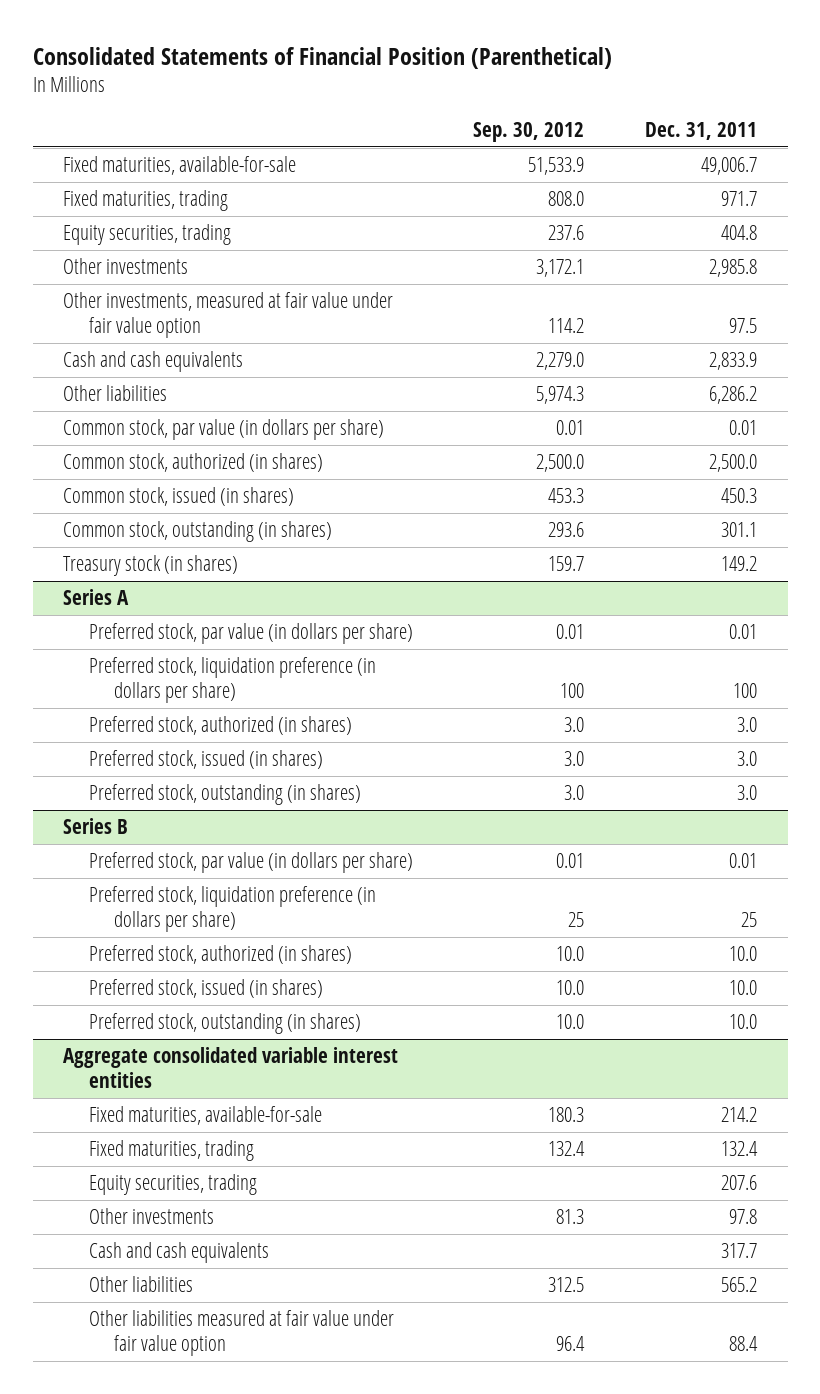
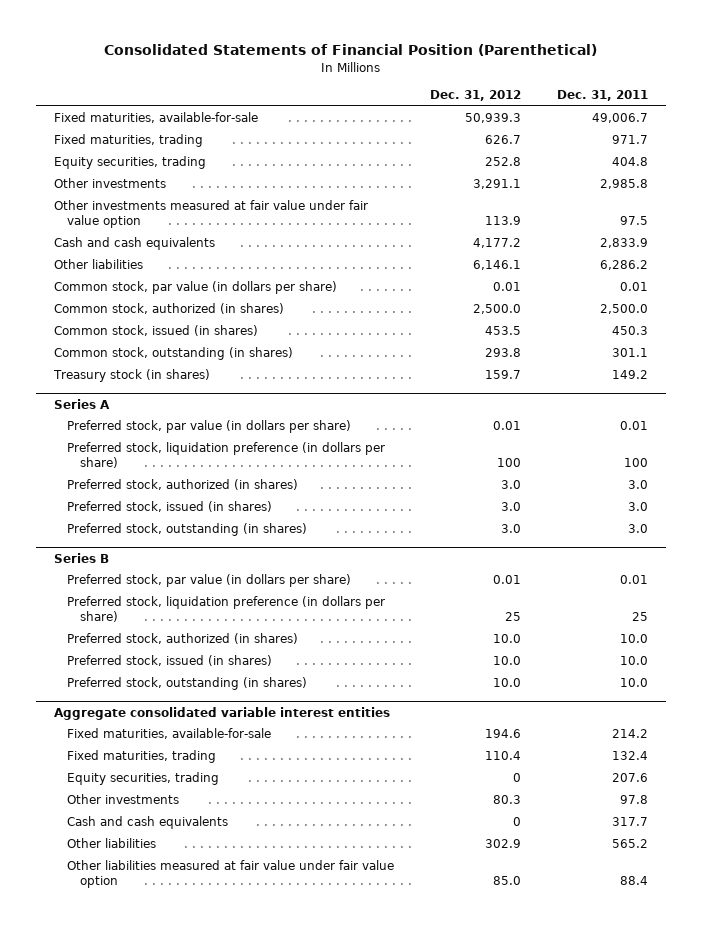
- | Sep. 30, 2012 | Dec. 31, 2011
+ | Dec. 31, 2012 | Dec. 31, 2011
- Other investments, measured at fair value under fair value option | 114.2 | 97.5
+ Other investments measured at fair value under fair value option | 113.9 | 97.5

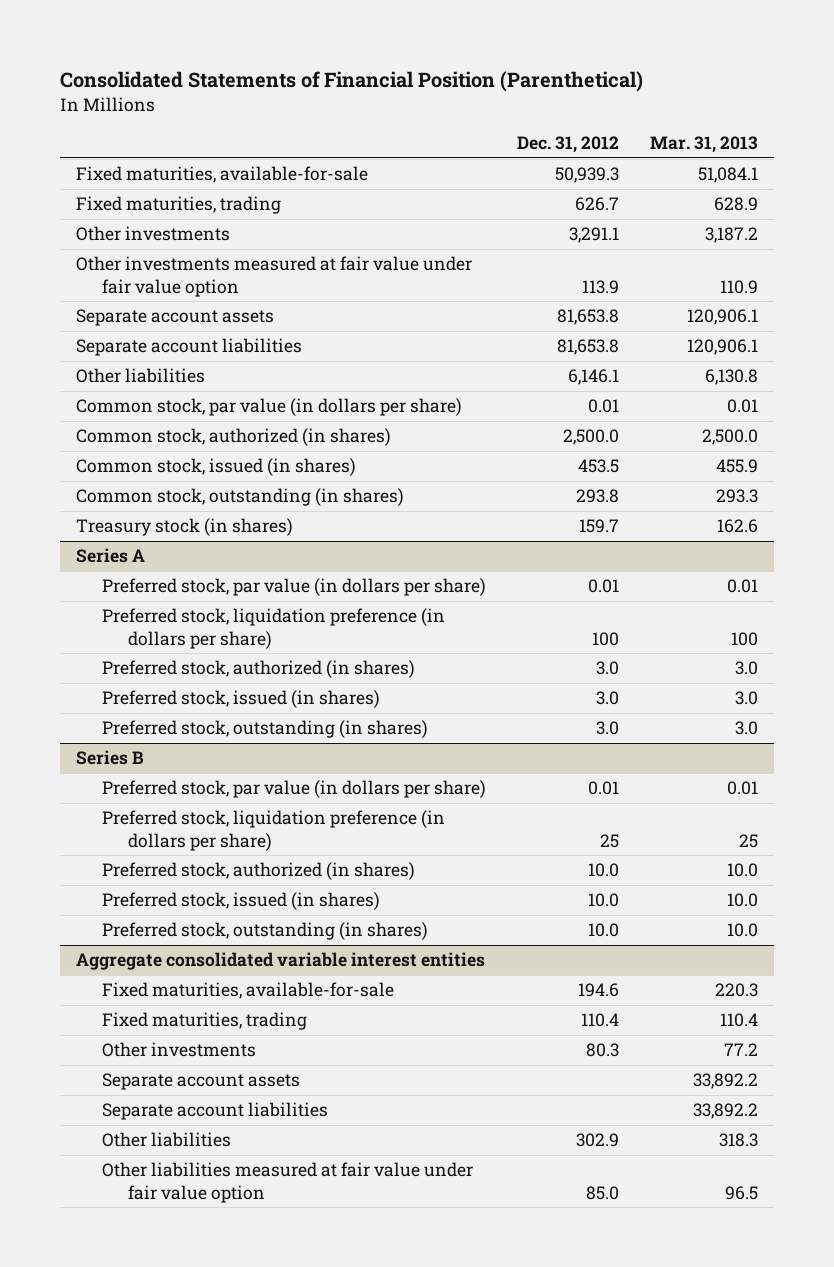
- | Dec. 31, 2012 | Dec. 31, 2011
+ | Dec. 31, 2012 | Mar. 31, 2013
- Equity securities, trading | 252.8 | 404.8
- Cash and cash equivalents | 4,177.2 | 2,833.9
+ Separate account assets | 81,653.8 | 120,906.1
+ Separate account liabilities | 81,653.8 | 120,906.1
@ Aggregate consolidated variable interest entities
- Equity securities, trading | 0 | 207.6
- Cash and cash equivalents | 0 | 317.7
+ Separate account assets | | 33,892.2
+ Separate account liabilities | | 33,892.2

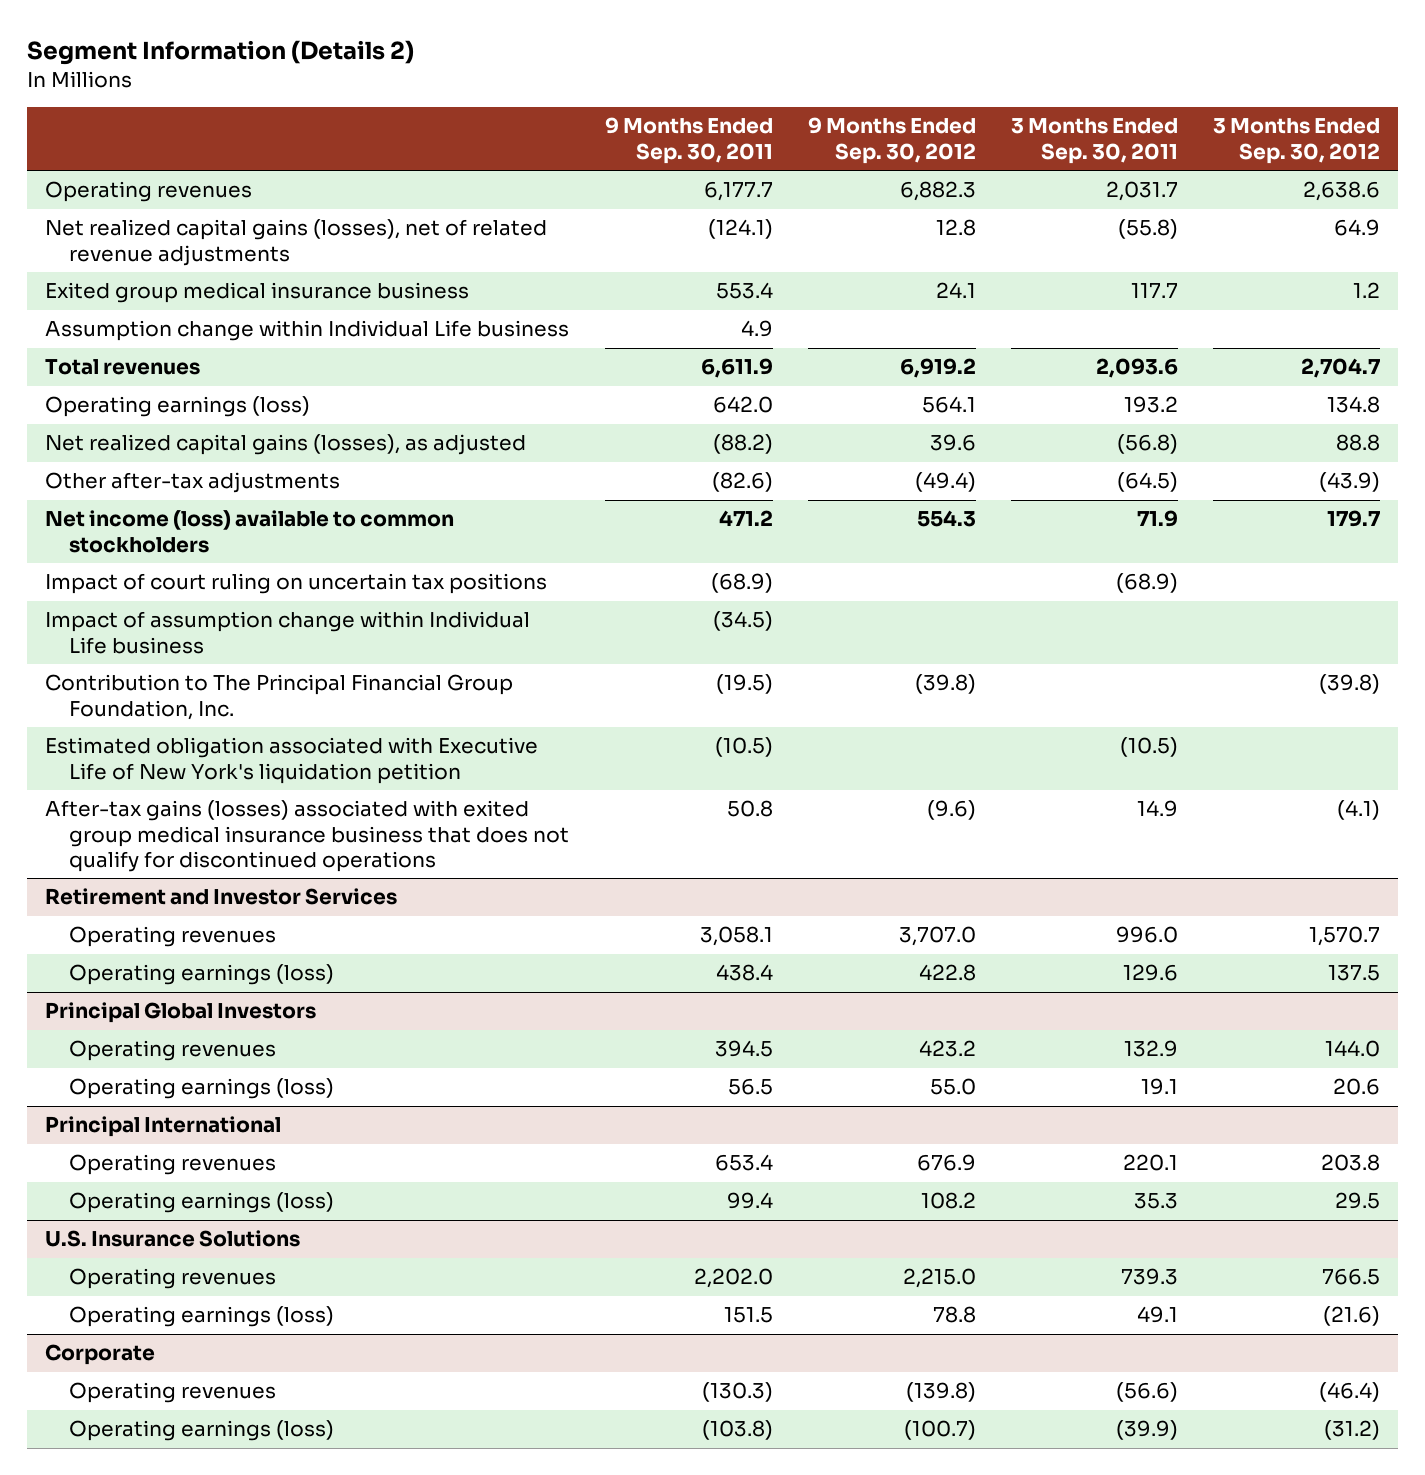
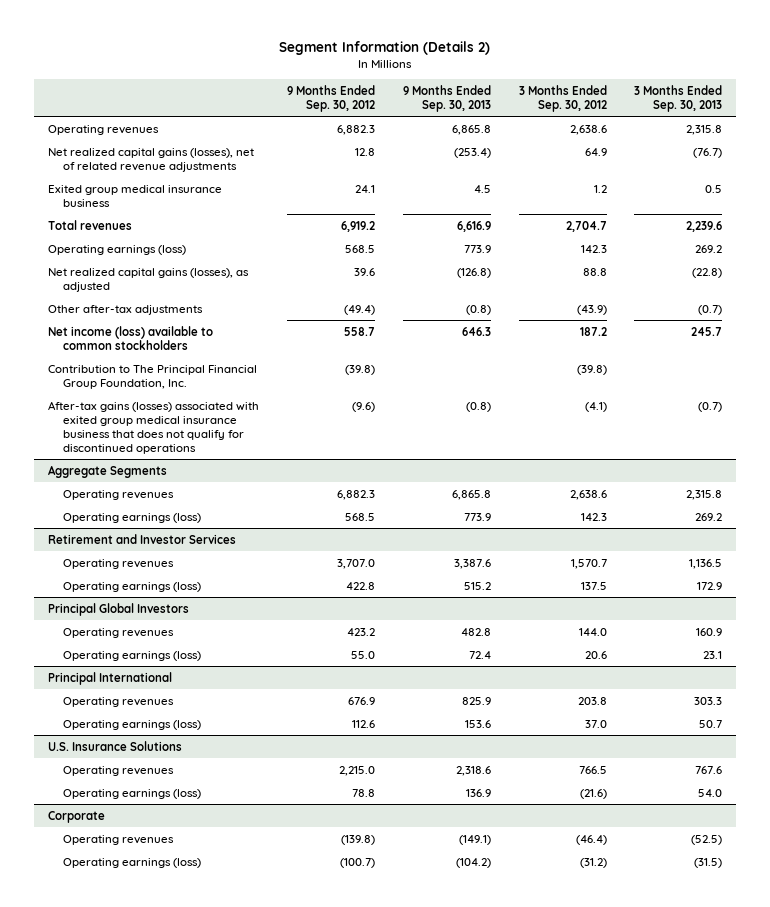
- | 9 Months Ended Sep. 30, 2011 | 9 Months Ended Sep. 30, 2012 | 3 Months Ended Sep. 30, 2011 | 3 Months Ended Sep. 30, 2012
+ | 9 Months Ended Sep. 30, 2012 | 9 Months Ended Sep. 30, 2013 | 3 Months Ended Sep. 30, 2012 | 3 Months Ended Sep. 30, 2013
- Assumption change within Individual Life business | 4.9 | | |
- Operating earnings (loss) | 642.0 | 564.1 | 193.2 | 134.8
+ Operating earnings (loss) | 568.5 | 773.9 | 142.3 | 269.2
- Net income (loss) available to common stockholders | 471.2 | 554.3 | 71.9 | 179.7
- Impact of court ruling on uncertain tax positions | (68.9) | | (68.9) |
- Impact of assumption change within Individual Life business | (34.5) | | |
+ Net income (loss) available to common stockholders | 558.7 | 646.3 | 187.2 | 245.7
- Estimated obligation associated with Executive Life of New York's liquidation petition | (10.5) | | (10.5) |
+ Aggregate Segments
+ Operating revenues | 6,882.3 | 6,865.8 | 2,638.6 | 2,315.8
+ Operating earnings (loss) | 568.5 | 773.9 | 142.3 | 269.2
@ Principal International
- Operating earnings (loss) | 99.4 | 108.2 | 35.3 | 29.5
+ Operating earnings (loss) | 112.6 | 153.6 | 37.0 | 50.7

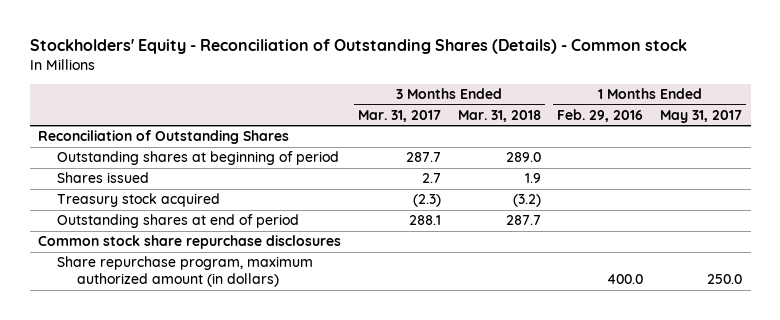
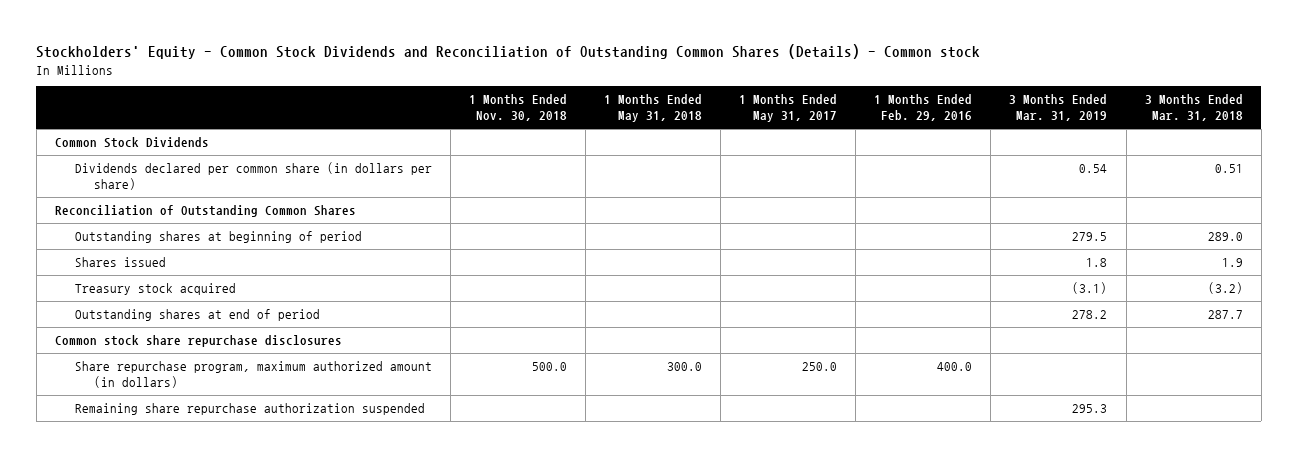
- Stockholders' Equity - Reconciliation of Outstanding Shares (Details) - Common stock
+ Stockholders' Equity - Common Stock Dividends and Reconciliation of Outstanding Common Shares (Details) - Common stock
- | 3 Months Ended Mar. 31, 2017 | 3 Months Ended Mar. 31, 2018 | 1 Months Ended Feb. 29, 2016 | 1 Months Ended May 31, 2017
+ | 1 Months Ended Nov. 30, 2018 | 1 Months Ended May 31, 2018 | 1 Months Ended May 31, 2017 | 1 Months Ended Feb. 29, 2016 | 3 Months Ended Mar. 31, 2019 | 3 Months Ended Mar. 31, 2018
- Reconciliation of Outstanding Shares
+ Common Stock Dividends
+ Dividends declared per common share (in dollars per share) | | | | | 0.54 | 0.51
+ Reconciliation of Outstanding Common Shares
+ Remaining share repurchase authorization suspended | | | | | 295.3 |

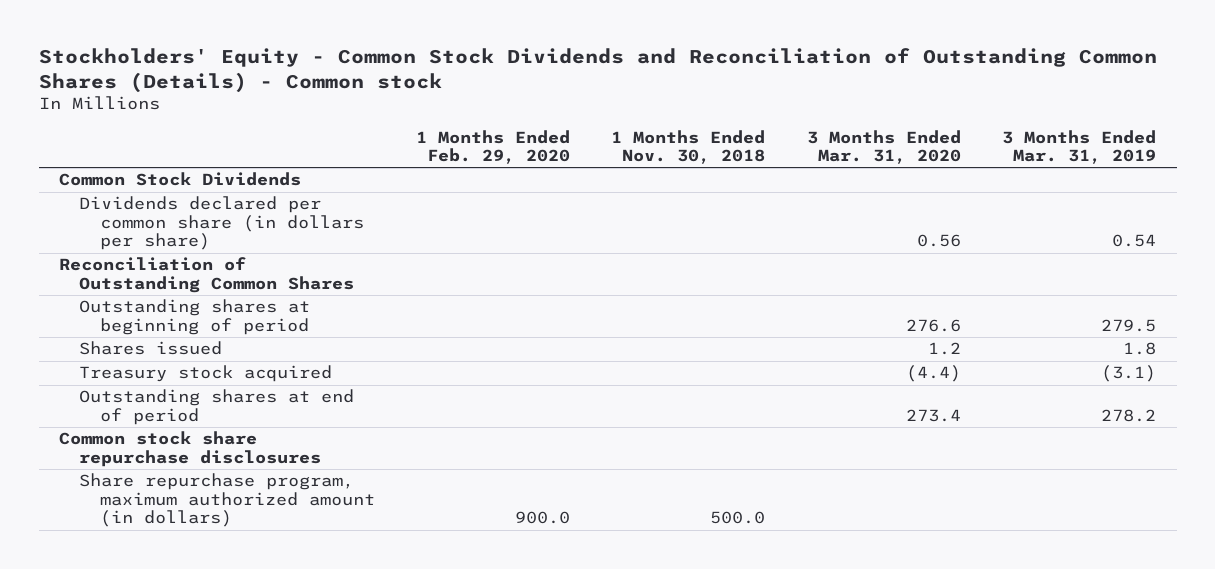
- | 1 Months Ended Nov. 30, 2018 | 1 Months Ended May 31, 2018 | 1 Months Ended May 31, 2017 | 1 Months Ended Feb. 29, 2016 | 3 Months Ended Mar. 31, 2019 | 3 Months Ended Mar. 31, 2018
+ | 1 Months Ended Feb. 29, 2020 | 1 Months Ended Nov. 30, 2018 | 3 Months Ended Mar. 31, 2020 | 3 Months Ended Mar. 31, 2019
- Remaining share repurchase authorization suspended | | | | | 295.3 |

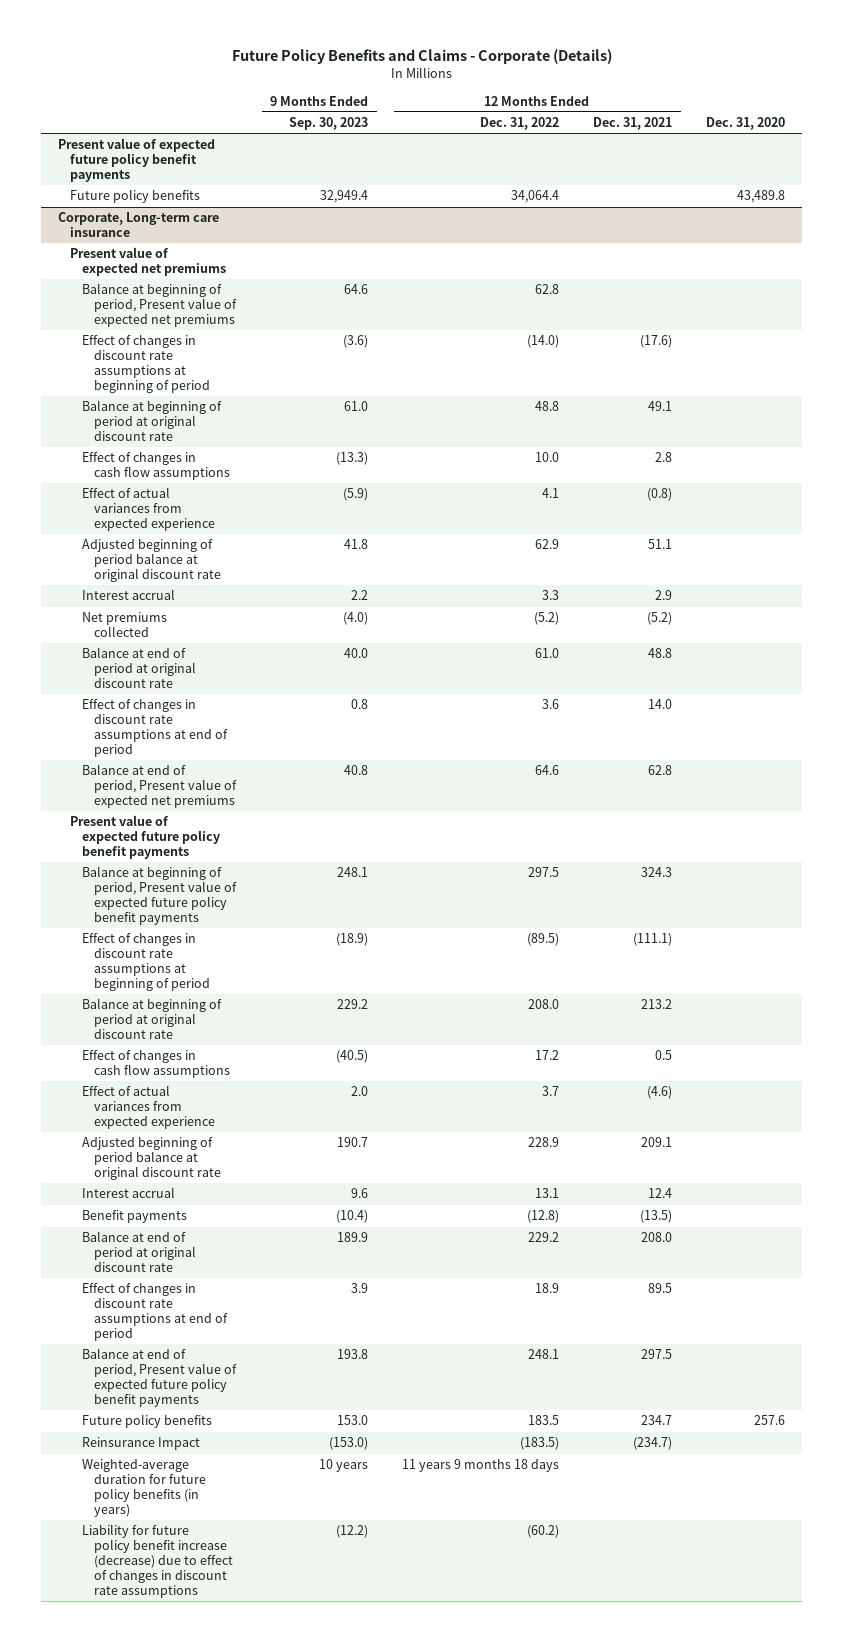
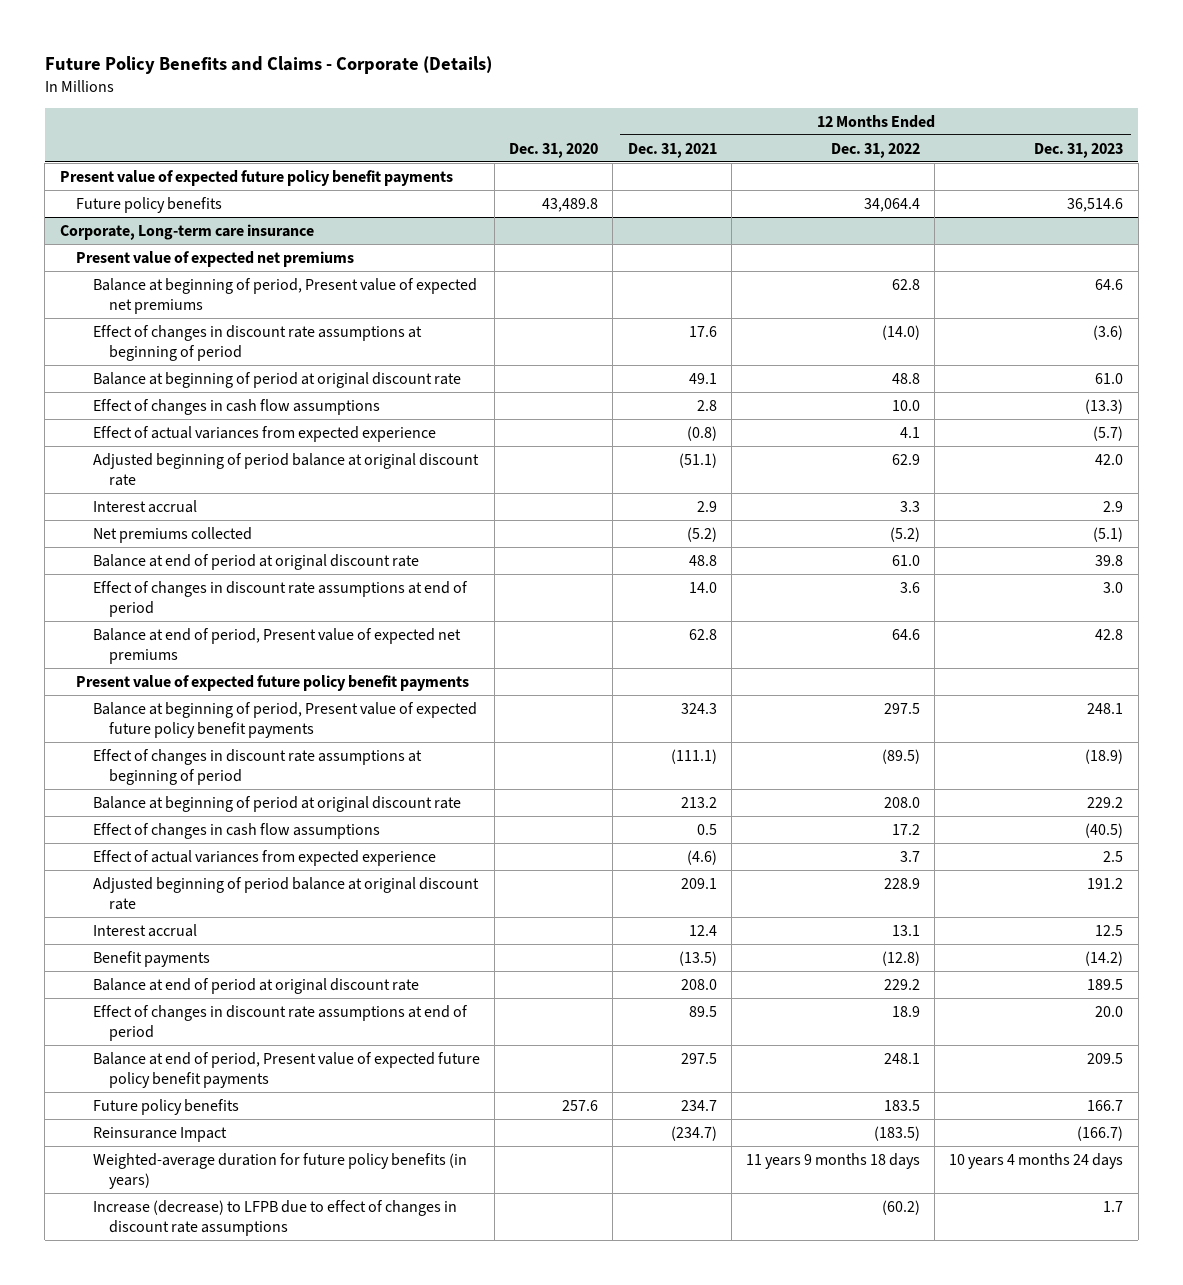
- | 9 Months Ended Sep. 30, 2023 | 12 Months Ended Dec. 31, 2022 | 12 Months Ended Dec. 31, 2021 | Dec. 31, 2020
+ | Dec. 31, 2020 | 12 Months Ended Dec. 31, 2021 | 12 Months Ended Dec. 31, 2022 | 12 Months Ended Dec. 31, 2023
@ Corporate, Long-term care insurance
- Effect of changes in discount rate assumptions at beginning of period | (3.6) | (14.0) | (17.6) |
+ Effect of changes in discount rate assumptions at beginning of period | | 17.6 | (14.0) | (3.6)
- Adjusted beginning of period balance at original discount rate | 41.8 | 62.9 | 51.1 |
+ Adjusted beginning of period balance at original discount rate | | (51.1) | 62.9 | 42.0
- Liability for future policy benefit increase (decrease) due to effect of changes in discount rate assumptions | (12.2) | (60.2) | |
+ Increase (decrease) to LFPB due to effect of changes in discount rate assumptions | | | (60.2) | 1.7

